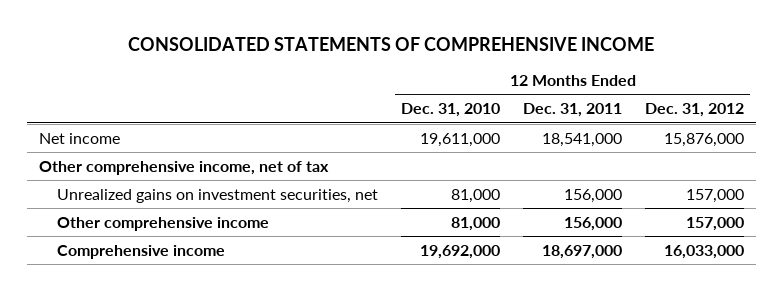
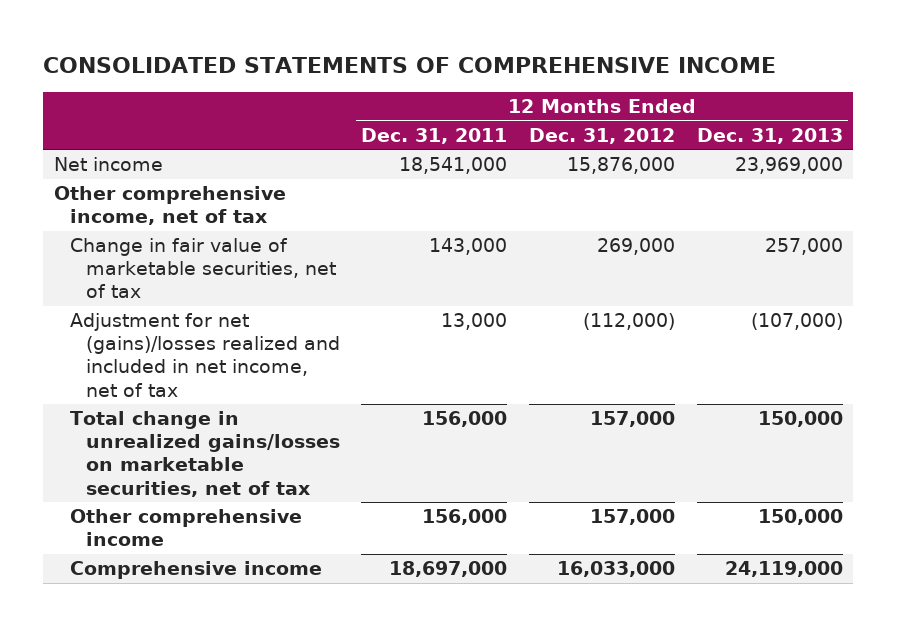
- | 12 Months Ended Dec. 31, 2010 | 12 Months Ended Dec. 31, 2011 | 12 Months Ended Dec. 31, 2012
+ | 12 Months Ended Dec. 31, 2011 | 12 Months Ended Dec. 31, 2012 | 12 Months Ended Dec. 31, 2013
- Unrealized gains on investment securities, net | 81,000 | 156,000 | 157,000
+ Change in fair value of marketable securities, net of tax | 143,000 | 269,000 | 257,000
+ Adjustment for net (gains)/losses realized and included in net income, net of tax | 13,000 | (112,000) | (107,000)
+ Total change in unrealized gains/losses on marketable securities, net of tax | 156,000 | 157,000 | 150,000

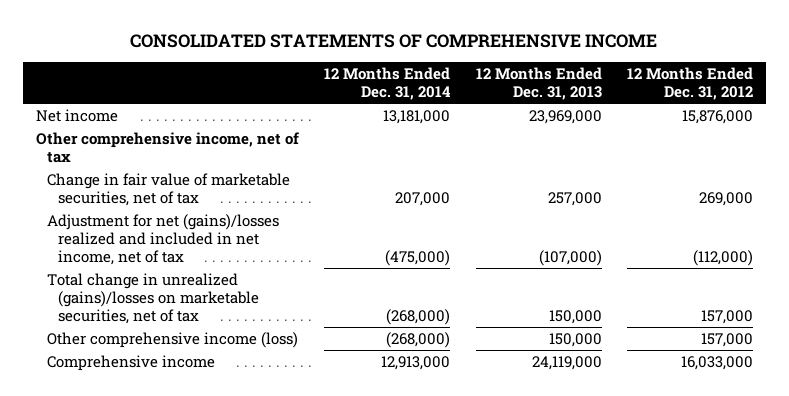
- | 12 Months Ended Dec. 31, 2011 | 12 Months Ended Dec. 31, 2012 | 12 Months Ended Dec. 31, 2013
+ | 12 Months Ended Dec. 31, 2014 | 12 Months Ended Dec. 31, 2013 | 12 Months Ended Dec. 31, 2012
- Total change in unrealized gains/losses on marketable securities, net of tax | 156,000 | 157,000 | 150,000
- Other comprehensive income | 156,000 | 157,000 | 150,000
+ Total change in unrealized (gains)/losses on marketable securities, net of tax | (268,000) | 150,000 | 157,000
+ Other comprehensive income (loss) | (268,000) | 150,000 | 157,000

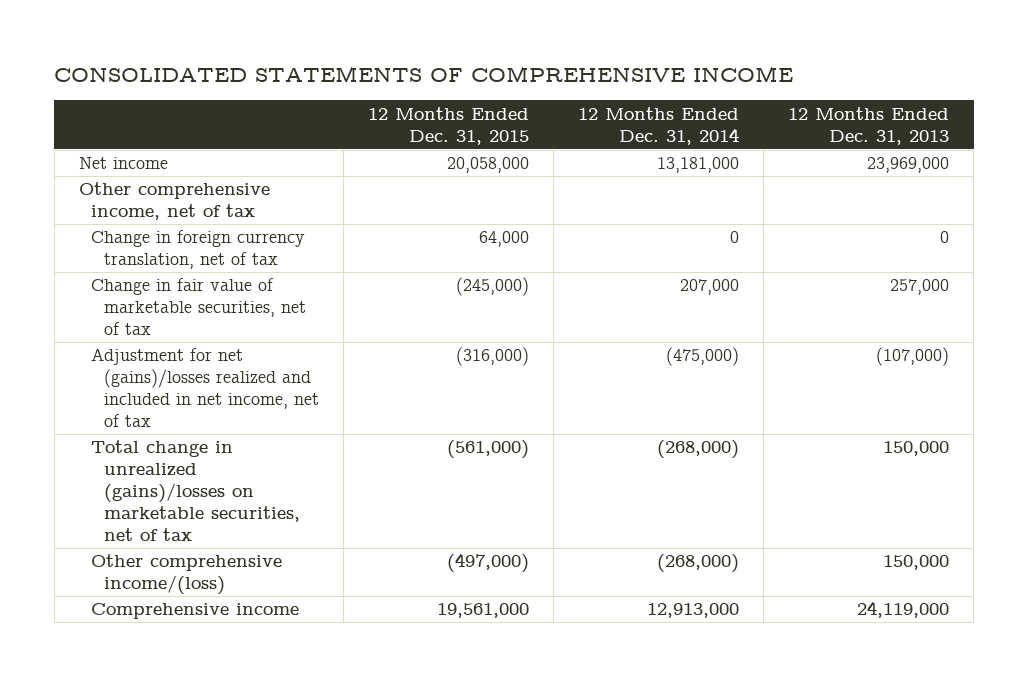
- | 12 Months Ended Dec. 31, 2014 | 12 Months Ended Dec. 31, 2013 | 12 Months Ended Dec. 31, 2012
+ | 12 Months Ended Dec. 31, 2015 | 12 Months Ended Dec. 31, 2014 | 12 Months Ended Dec. 31, 2013
+ Change in foreign currency translation, net of tax | 64,000 | 0 | 0
- Other comprehensive income (loss) | (268,000) | 150,000 | 157,000
+ Other comprehensive income/(loss) | (497,000) | (268,000) | 150,000

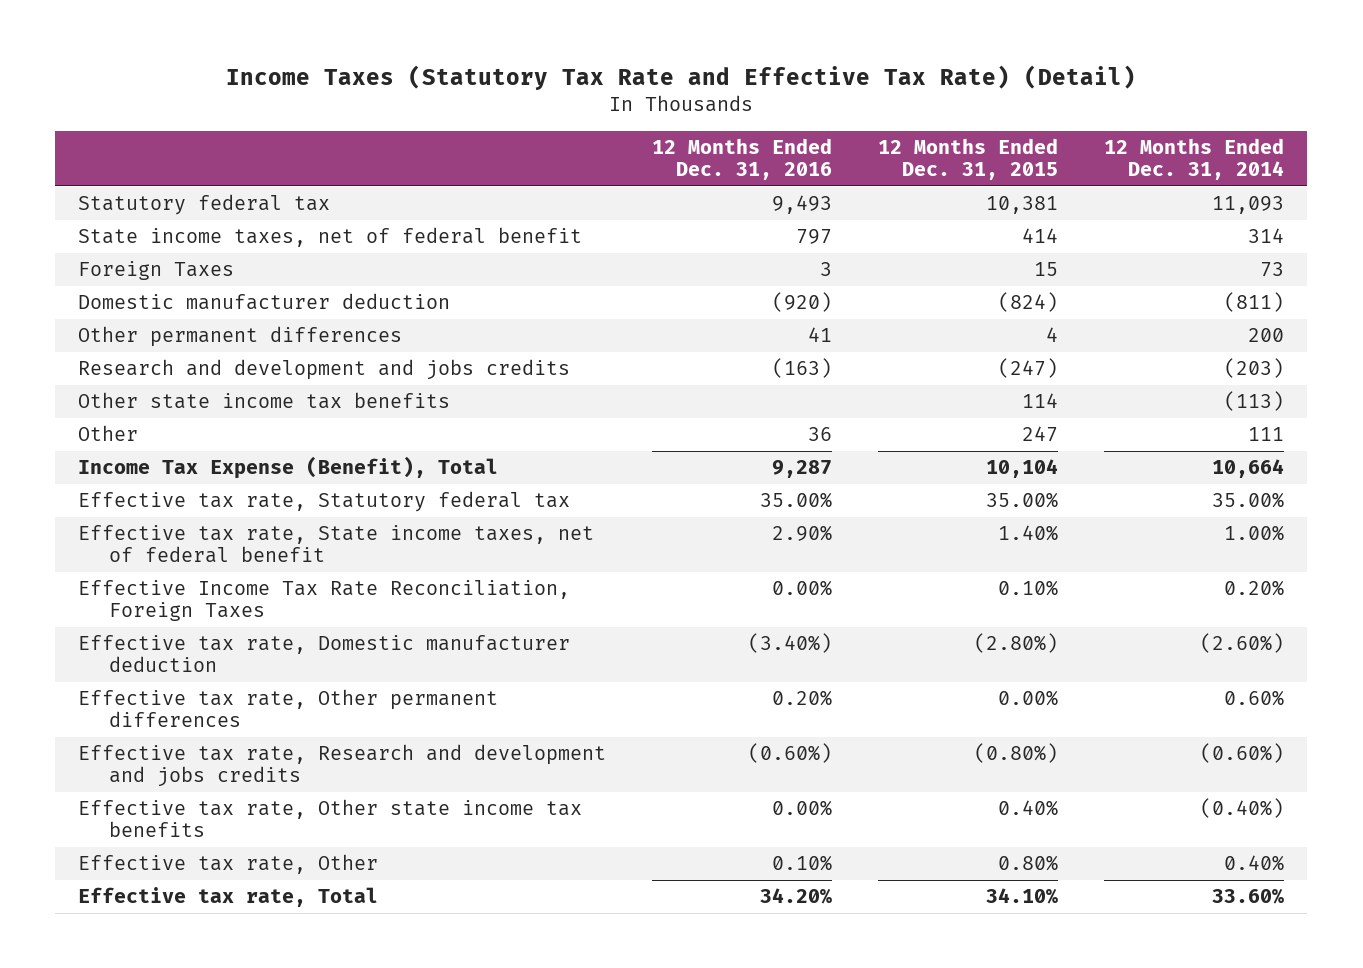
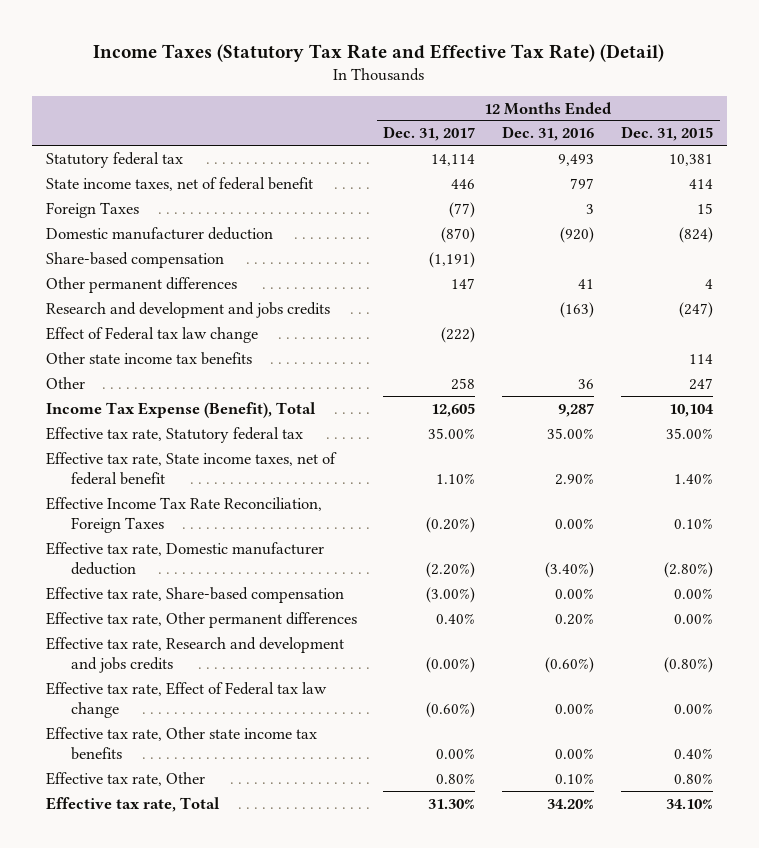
- | 12 Months Ended Dec. 31, 2016 | 12 Months Ended Dec. 31, 2015 | 12 Months Ended Dec. 31, 2014
+ | 12 Months Ended Dec. 31, 2017 | 12 Months Ended Dec. 31, 2016 | 12 Months Ended Dec. 31, 2015
+ Share-based compensation | (1,191) | |
+ Effect of Federal tax law change | (222) | |
+ Effective tax rate, Share-based compensation | (3.00%) | 0.00% | 0.00%
+ Effective tax rate, Effect of Federal tax law change | (0.60%) | 0.00% | 0.00%

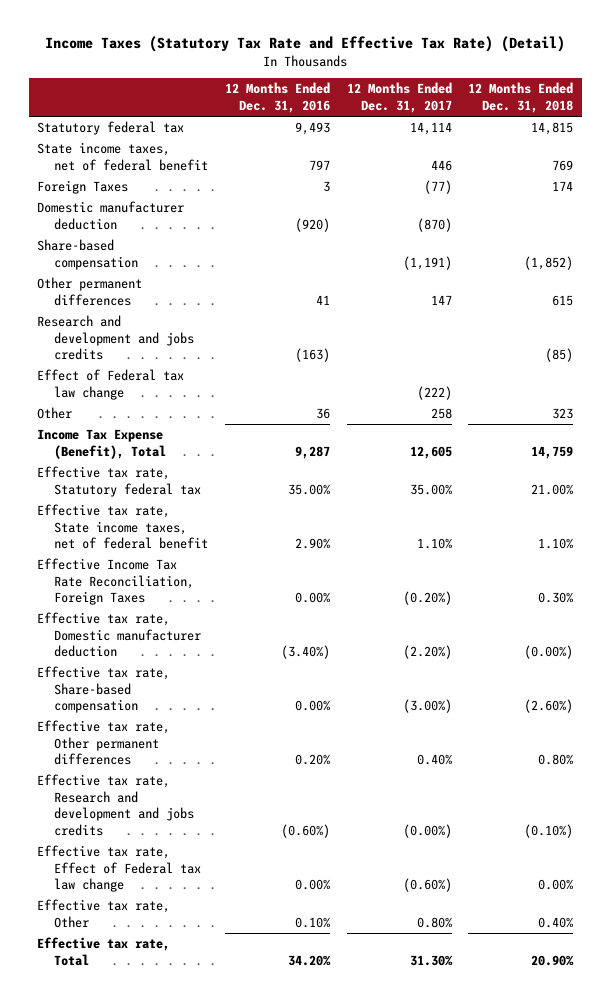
- | 12 Months Ended Dec. 31, 2017 | 12 Months Ended Dec. 31, 2016 | 12 Months Ended Dec. 31, 2015
+ | 12 Months Ended Dec. 31, 2016 | 12 Months Ended Dec. 31, 2017 | 12 Months Ended Dec. 31, 2018
- Other state income tax benefits | | | 114
- Effective tax rate, Other state income tax benefits | 0.00% | 0.00% | 0.40%

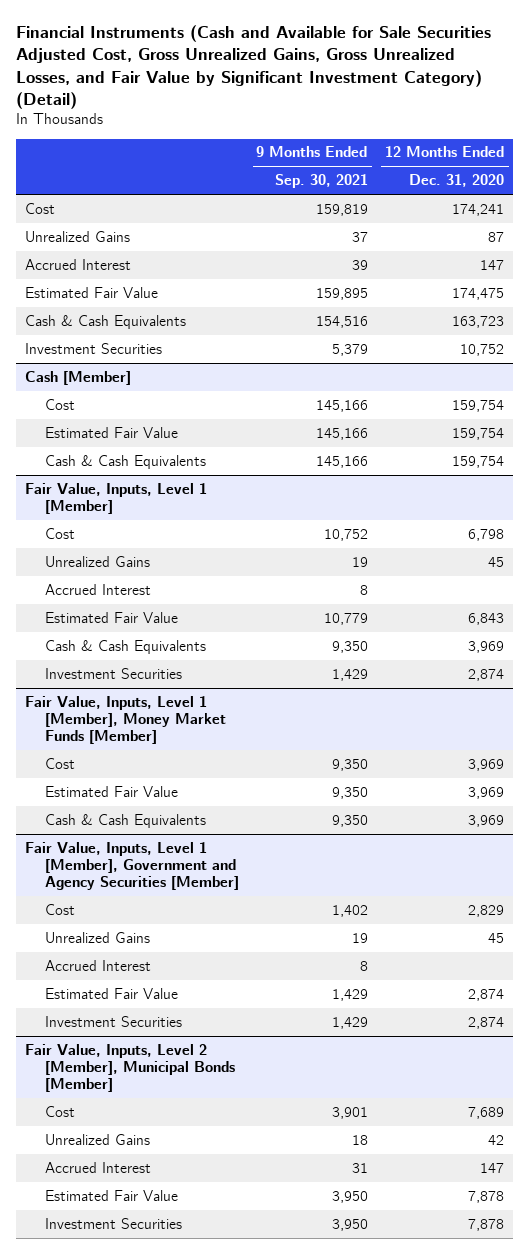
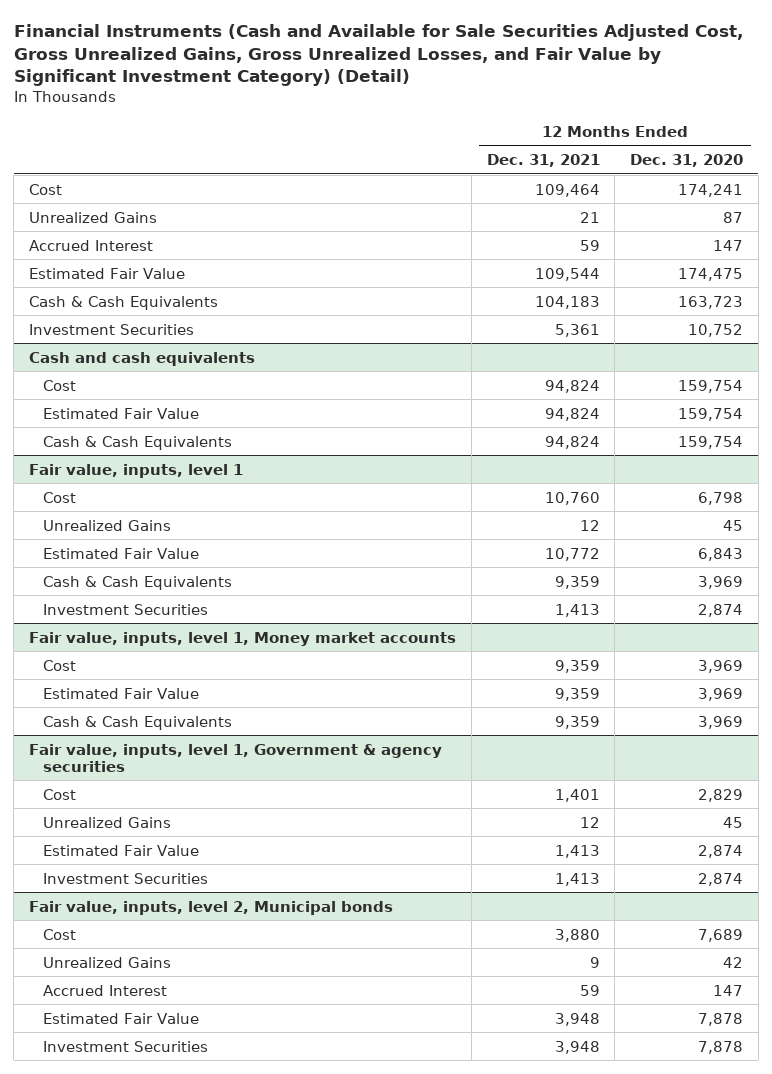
- | 9 Months Ended Sep. 30, 2021 | 12 Months Ended Dec. 31, 2020
+ | 12 Months Ended Dec. 31, 2021 | 12 Months Ended Dec. 31, 2020
- Cash [Member]
+ Cash and cash equivalents
- Fair Value, Inputs, Level 1 [Member]
+ Fair value, inputs, level 1
- Accrued Interest | 8 |
- Fair Value, Inputs, Level 1 [Member], Money Market Funds [Member]
+ Fair value, inputs, level 1, Money market accounts
- Fair Value, Inputs, Level 1 [Member], Government and Agency Securities [Member]
+ Fair value, inputs, level 1, Government & agency securities
- Accrued Interest | 8 |
- Fair Value, Inputs, Level 2 [Member], Municipal Bonds [Member]
+ Fair value, inputs, level 2, Municipal bonds

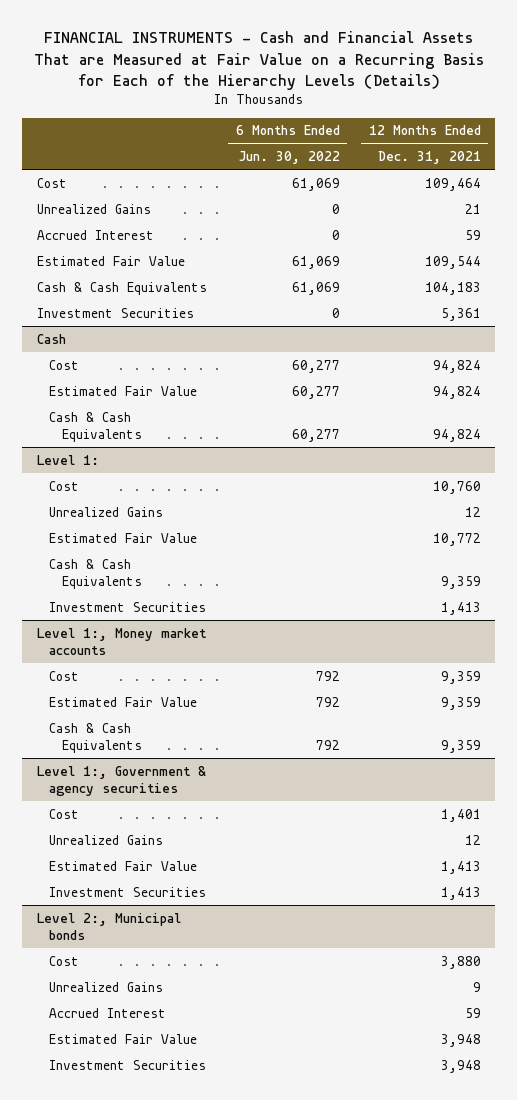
- Financial Instruments (Cash and Available for Sale Securities Adjusted Cost, Gross Unrealized Gains, Gross Unrealized Losses, and Fair Value by Significant Investment Category) (Detail)
+ FINANCIAL INSTRUMENTS - Cash and Financial Assets That are Measured at Fair Value on a Recurring Basis for Each of the Hierarchy Levels (Details)
- | 12 Months Ended Dec. 31, 2021 | 12 Months Ended Dec. 31, 2020
+ | 6 Months Ended Jun. 30, 2022 | 12 Months Ended Dec. 31, 2021
- Cash and cash equivalents
+ Cash
- Fair value, inputs, level 1
+ Level 1:
- Fair value, inputs, level 1, Money market accounts
+ Level 1:, Money market accounts
- Fair value, inputs, level 1, Government & agency securities
+ Level 1:, Government & agency securities
- Fair value, inputs, level 2, Municipal bonds
+ Level 2:, Municipal bonds

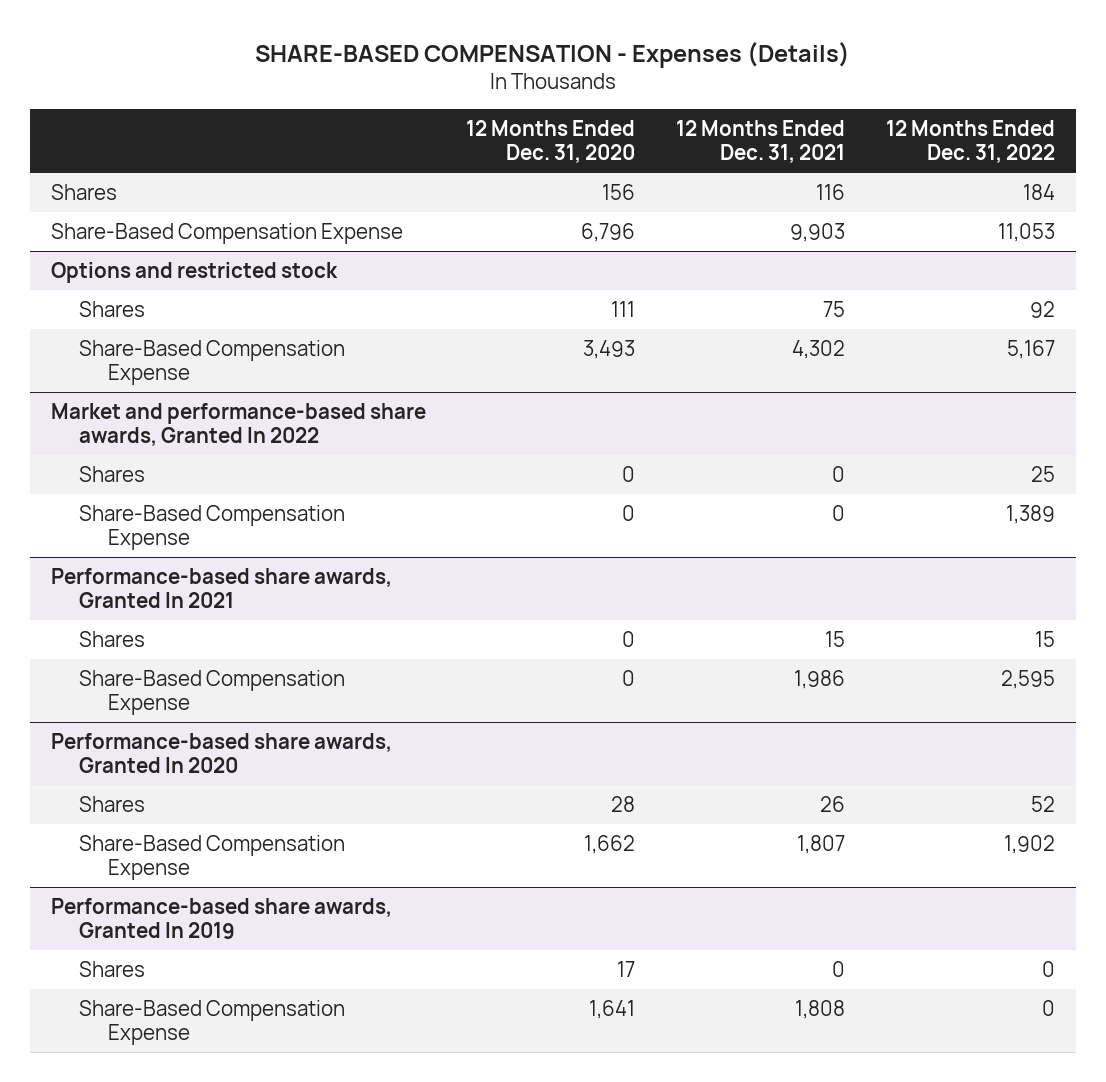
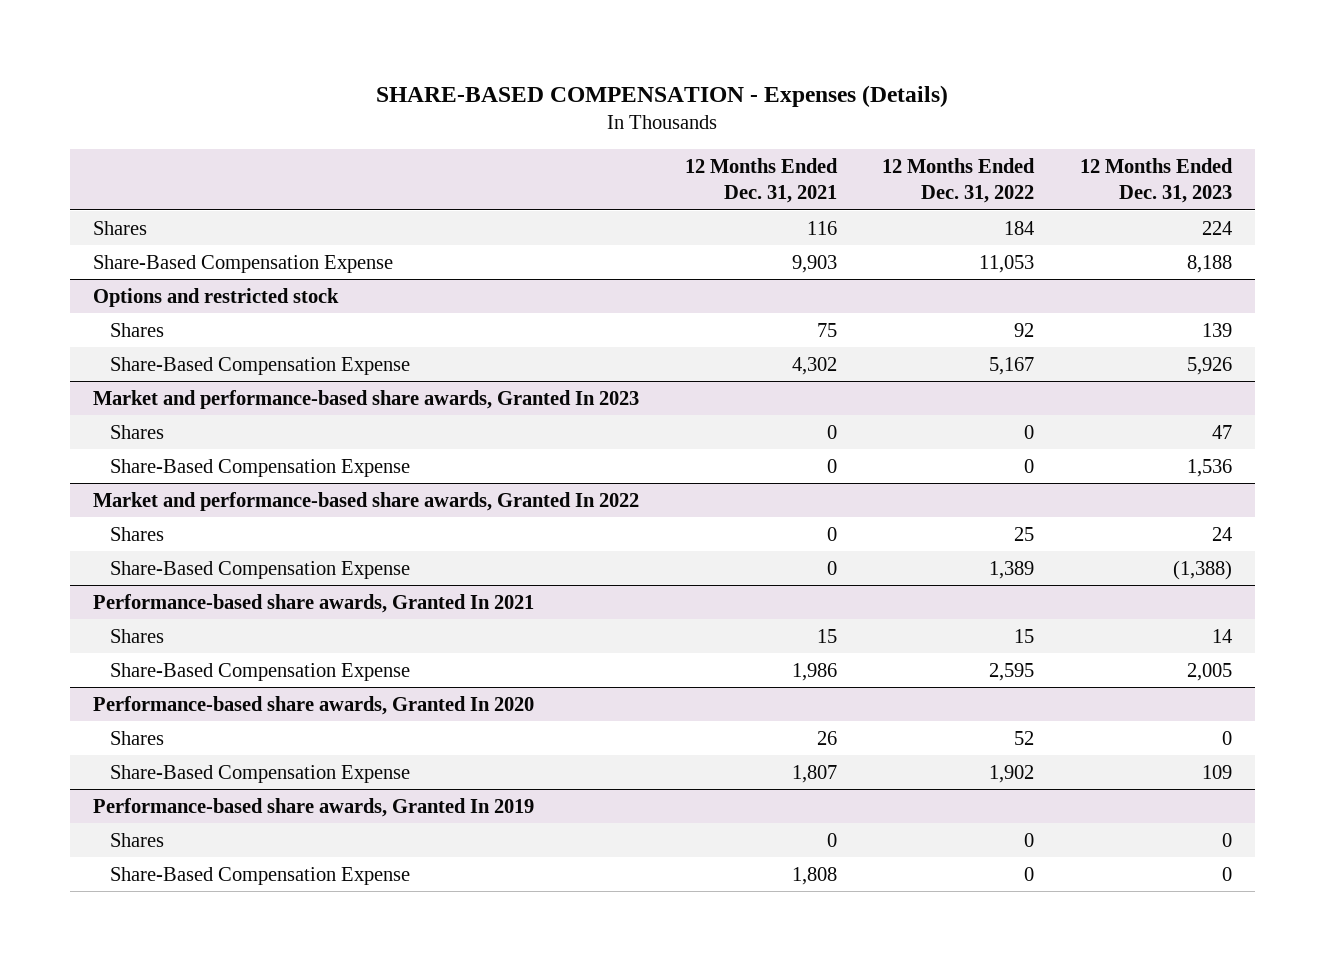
- | 12 Months Ended Dec. 31, 2020 | 12 Months Ended Dec. 31, 2021 | 12 Months Ended Dec. 31, 2022
+ | 12 Months Ended Dec. 31, 2021 | 12 Months Ended Dec. 31, 2022 | 12 Months Ended Dec. 31, 2023
+ Market and performance-based share awards, Granted In 2023
+ Shares | 0 | 0 | 47
+ Share-Based Compensation Expense | 0 | 0 | 1,536

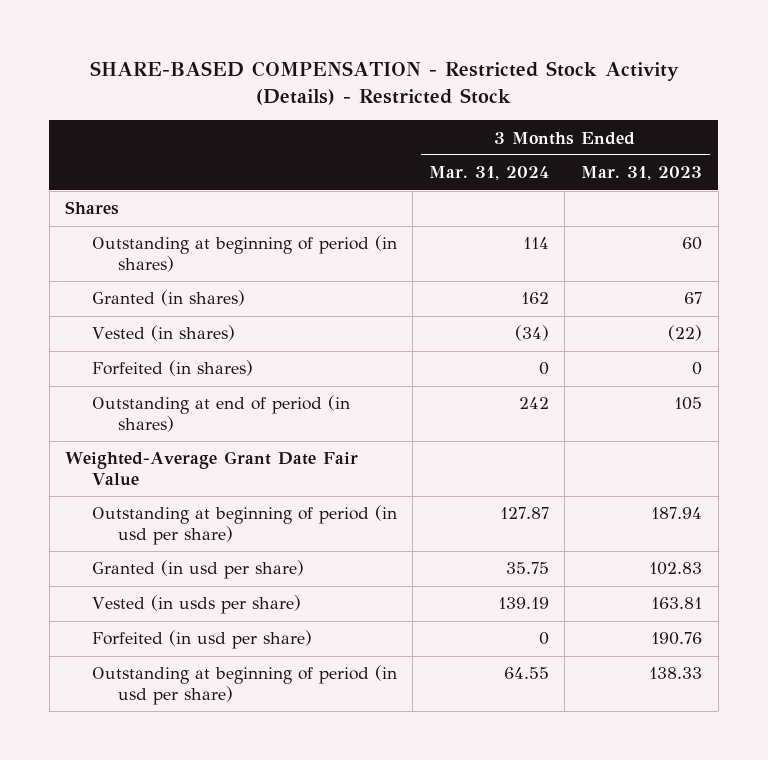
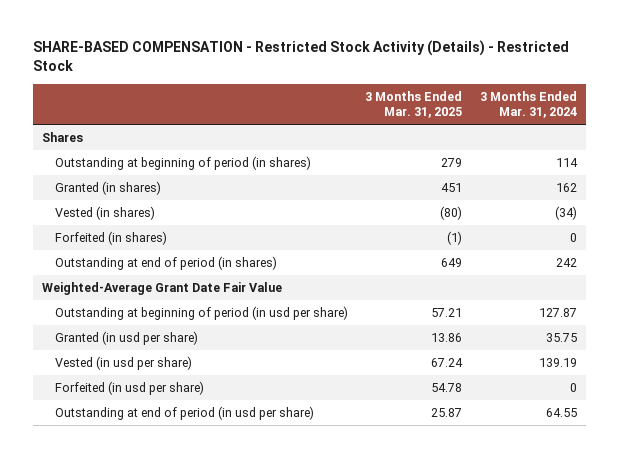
- | 3 Months Ended Mar. 31, 2024 | 3 Months Ended Mar. 31, 2023
+ | 3 Months Ended Mar. 31, 2025 | 3 Months Ended Mar. 31, 2024
- Vested (in usds per share) | 139.19 | 163.81
+ Vested (in usd per share) | 67.24 | 139.19
- Outstanding at beginning of period (in usd per share) | 64.55 | 138.33
+ Outstanding at end of period (in usd per share) | 25.87 | 64.55

